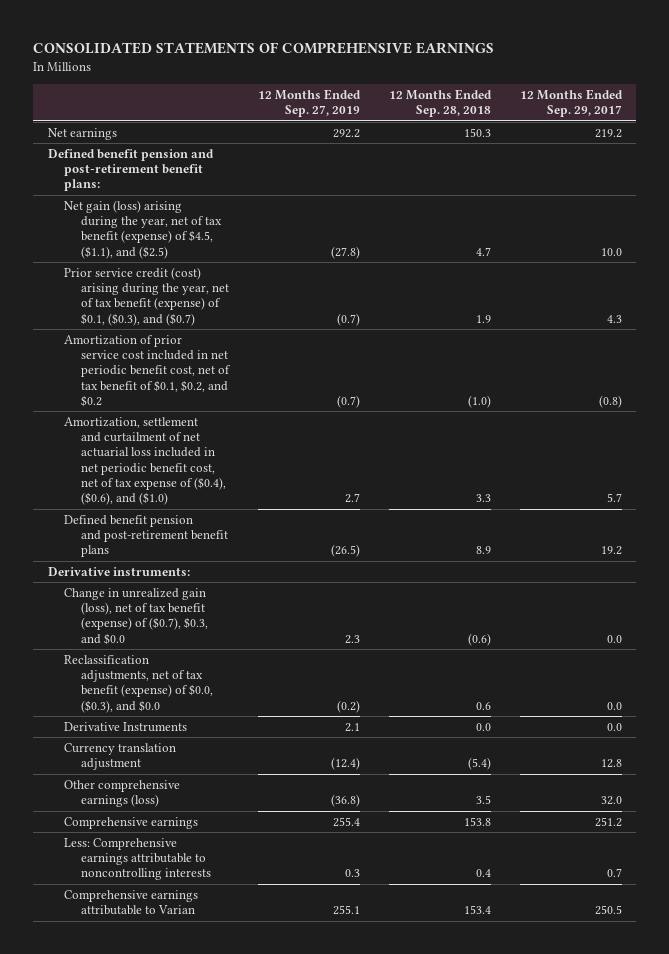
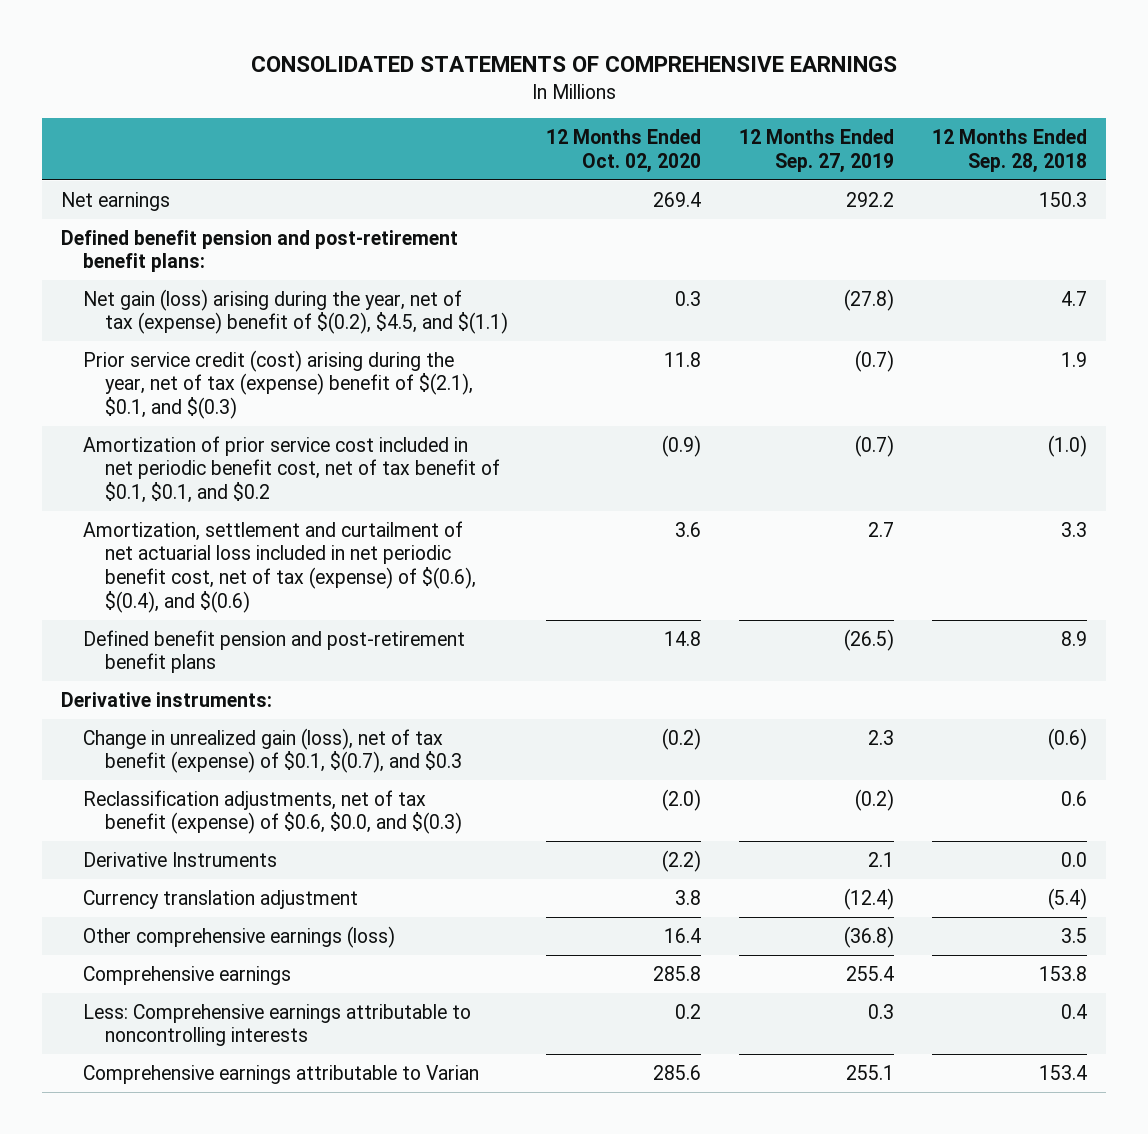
- | 12 Months Ended Sep. 27, 2019 | 12 Months Ended Sep. 28, 2018 | 12 Months Ended Sep. 29, 2017
+ | 12 Months Ended Oct. 02, 2020 | 12 Months Ended Sep. 27, 2019 | 12 Months Ended Sep. 28, 2018
- Net gain (loss) arising during the year, net of tax benefit (expense) of $4.5, ($1.1), and ($2.5) | (27.8) | 4.7 | 10.0
- Prior service credit (cost) arising during the year, net of tax benefit (expense) of $0.1, ($0.3), and ($0.7) | (0.7) | 1.9 | 4.3
- Amortization of prior service cost included in net periodic benefit cost, net of tax benefit of $0.1, $0.2, and $0.2 | (0.7) | (1.0) | (0.8)
- Amortization, settlement and curtailment of net actuarial loss included in net periodic benefit cost, net of tax expense of ($0.4), ($0.6), and ($1.0) | 2.7 | 3.3 | 5.7
+ Net gain (loss) arising during the year, net of tax (expense) benefit of $(0.2), $4.5, and $(1.1) | 0.3 | (27.8) | 4.7
+ Prior service credit (cost) arising during the year, net of tax (expense) benefit of $(2.1), $0.1, and $(0.3) | 11.8 | (0.7) | 1.9
+ Amortization of prior service cost included in net periodic benefit cost, net of tax benefit of $0.1, $0.1, and $0.2 | (0.9) | (0.7) | (1.0)
+ Amortization, settlement and curtailment of net actuarial loss included in net periodic benefit cost, net of tax (expense) of $(0.6), $(0.4), and $(0.6) | 3.6 | 2.7 | 3.3
- Change in unrealized gain (loss), net of tax benefit (expense) of ($0.7), $0.3, and $0.0 | 2.3 | (0.6) | 0.0
- Reclassification adjustments, net of tax benefit (expense) of $0.0, ($0.3), and $0.0 | (0.2) | 0.6 | 0.0
+ Change in unrealized gain (loss), net of tax benefit (expense) of $0.1, $(0.7), and $0.3 | (0.2) | 2.3 | (0.6)
+ Reclassification adjustments, net of tax benefit (expense) of $0.6, $0.0, and $(0.3) | (2.0) | (0.2) | 0.6

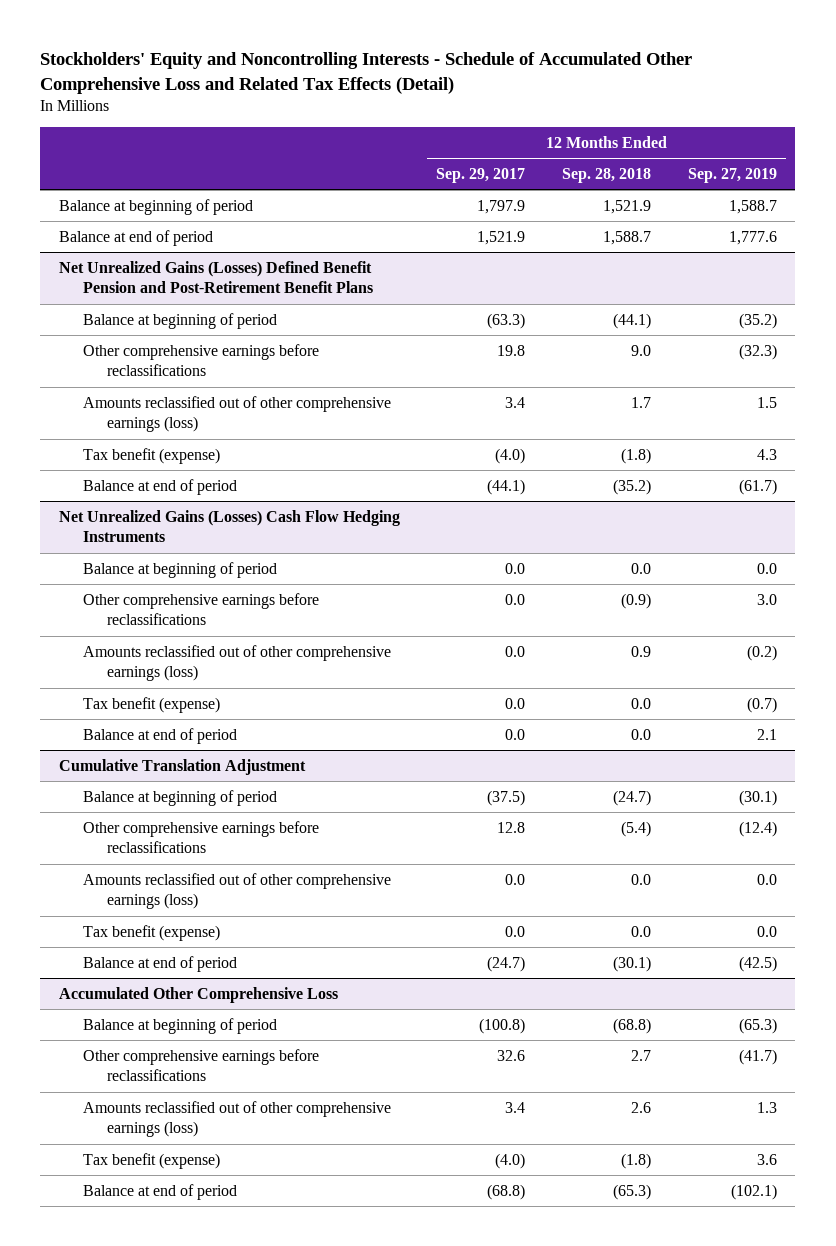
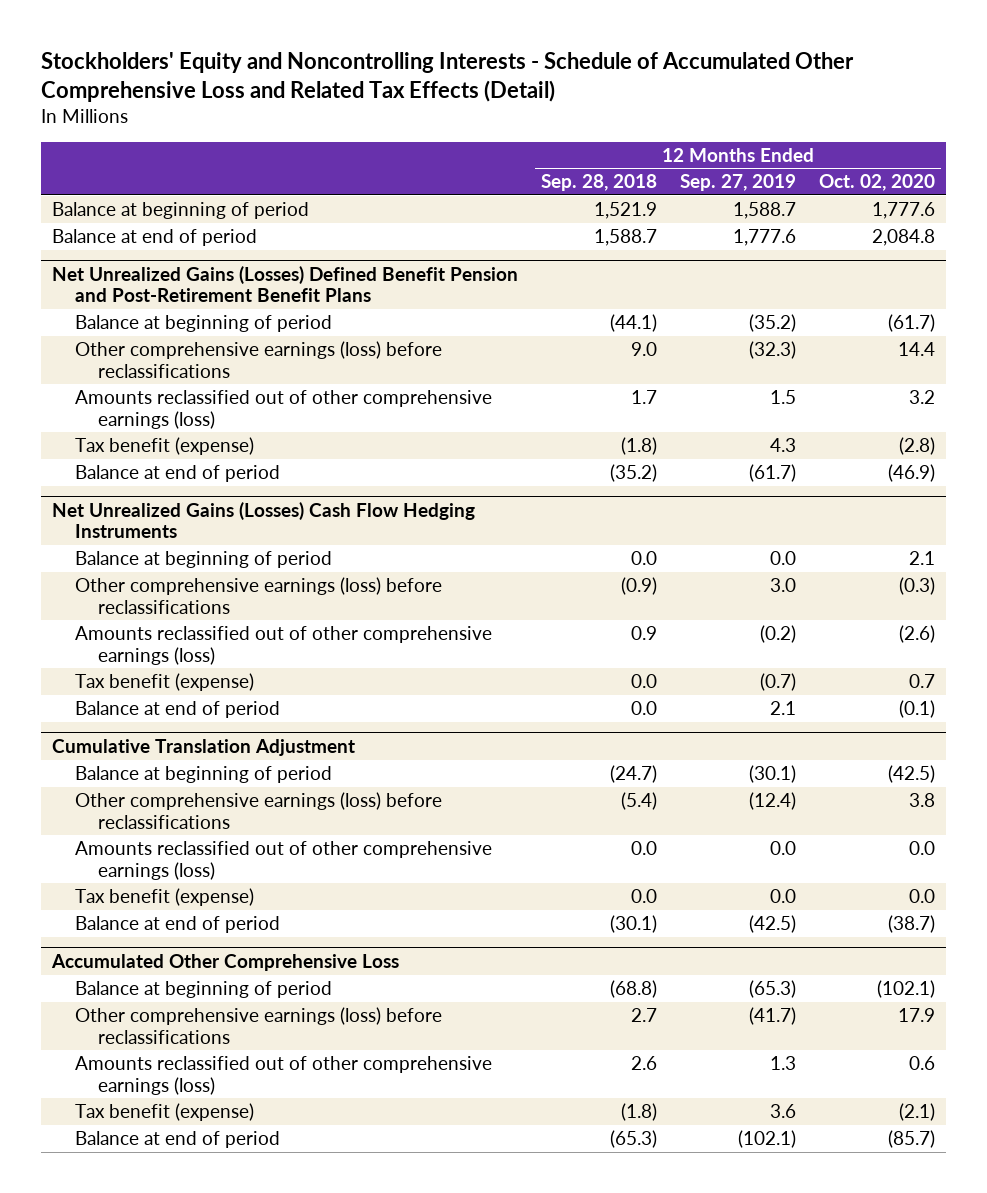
- | 12 Months Ended Sep. 29, 2017 | 12 Months Ended Sep. 28, 2018 | 12 Months Ended Sep. 27, 2019
+ | 12 Months Ended Sep. 28, 2018 | 12 Months Ended Sep. 27, 2019 | 12 Months Ended Oct. 02, 2020
@ Net Unrealized Gains (Losses) Defined Benefit Pension and Post-Retirement Benefit Plans
- Other comprehensive earnings before reclassifications | 19.8 | 9.0 | (32.3)
+ Other comprehensive earnings (loss) before reclassifications | 9.0 | (32.3) | 14.4
@ Net Unrealized Gains (Losses) Cash Flow Hedging Instruments
- Other comprehensive earnings before reclassifications | 0.0 | (0.9) | 3.0
+ Other comprehensive earnings (loss) before reclassifications | (0.9) | 3.0 | (0.3)
@ Cumulative Translation Adjustment
- Other comprehensive earnings before reclassifications | 12.8 | (5.4) | (12.4)
+ Other comprehensive earnings (loss) before reclassifications | (5.4) | (12.4) | 3.8
@ Accumulated Other Comprehensive Loss
- Other comprehensive earnings before reclassifications | 32.6 | 2.7 | (41.7)
+ Other comprehensive earnings (loss) before reclassifications | 2.7 | (41.7) | 17.9

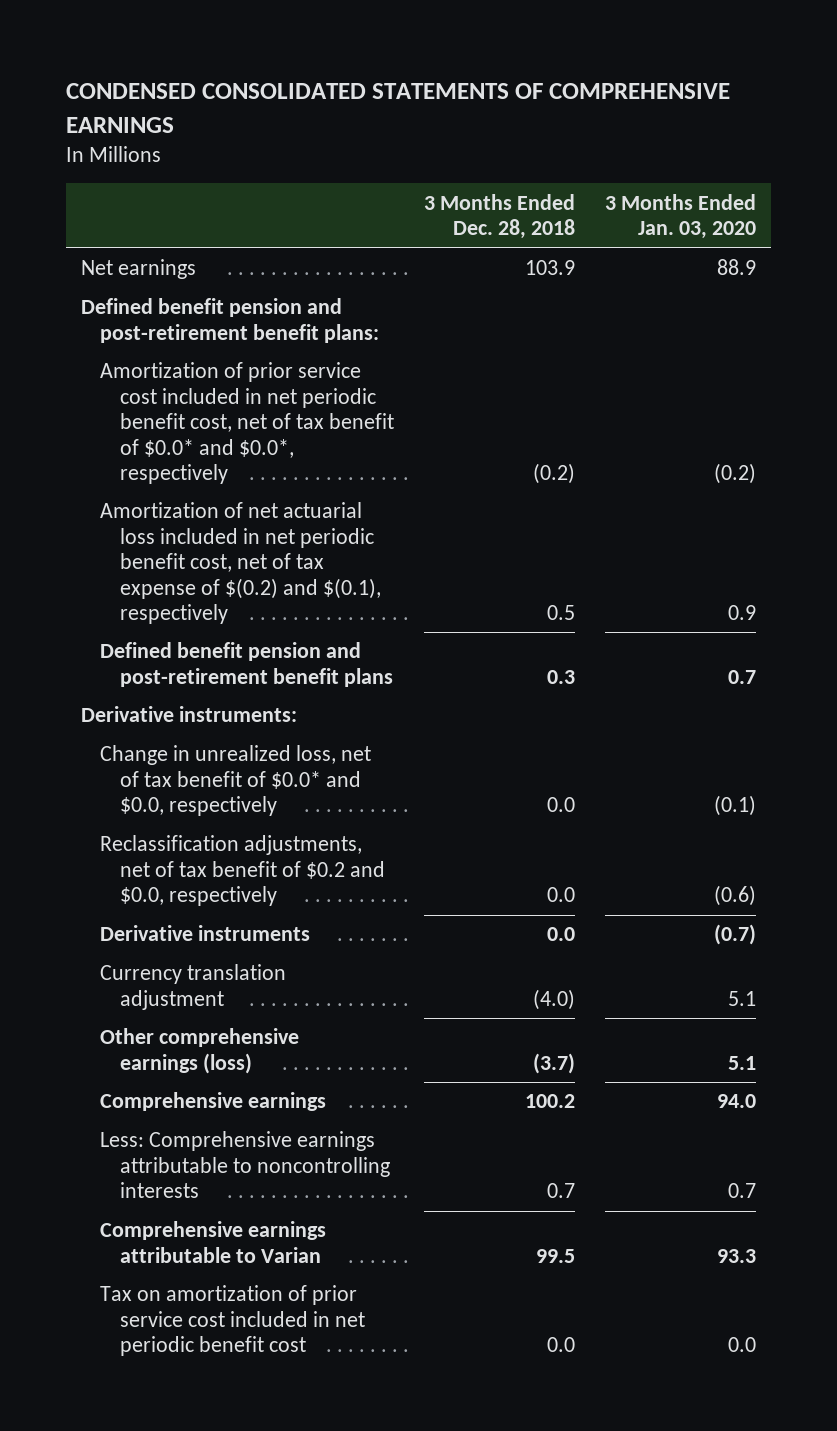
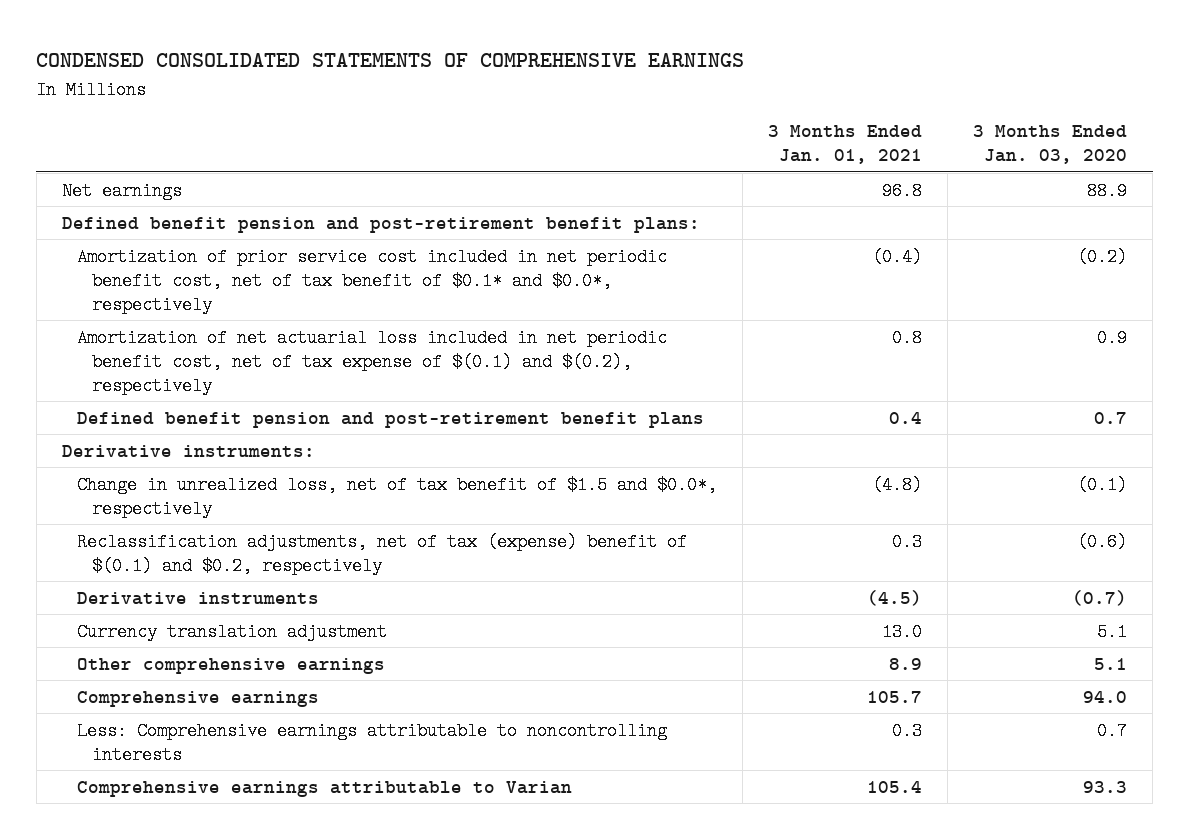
- | 3 Months Ended Dec. 28, 2018 | 3 Months Ended Jan. 03, 2020
+ | 3 Months Ended Jan. 01, 2021 | 3 Months Ended Jan. 03, 2020
- Amortization of prior service cost included in net periodic benefit cost, net of tax benefit of $0.0* and $0.0*, respectively | (0.2) | (0.2)
- Amortization of net actuarial loss included in net periodic benefit cost, net of tax expense of $(0.2) and $(0.1), respectively | 0.5 | 0.9
+ Amortization of prior service cost included in net periodic benefit cost, net of tax benefit of $0.1* and $0.0*, respectively | (0.4) | (0.2)
+ Amortization of net actuarial loss included in net periodic benefit cost, net of tax expense of $(0.1) and $(0.2), respectively | 0.8 | 0.9
- Change in unrealized loss, net of tax benefit of $0.0* and $0.0, respectively | 0.0 | (0.1)
- Reclassification adjustments, net of tax benefit of $0.2 and $0.0, respectively | 0.0 | (0.6)
+ Change in unrealized loss, net of tax benefit of $1.5 and $0.0*, respectively | (4.8) | (0.1)
+ Reclassification adjustments, net of tax (expense) benefit of $(0.1) and $0.2, respectively | 0.3 | (0.6)
- Other comprehensive earnings (loss) | (3.7) | 5.1
+ Other comprehensive earnings | 8.9 | 5.1
- Tax on amortization of prior service cost included in net periodic benefit cost | 0.0 | 0.0

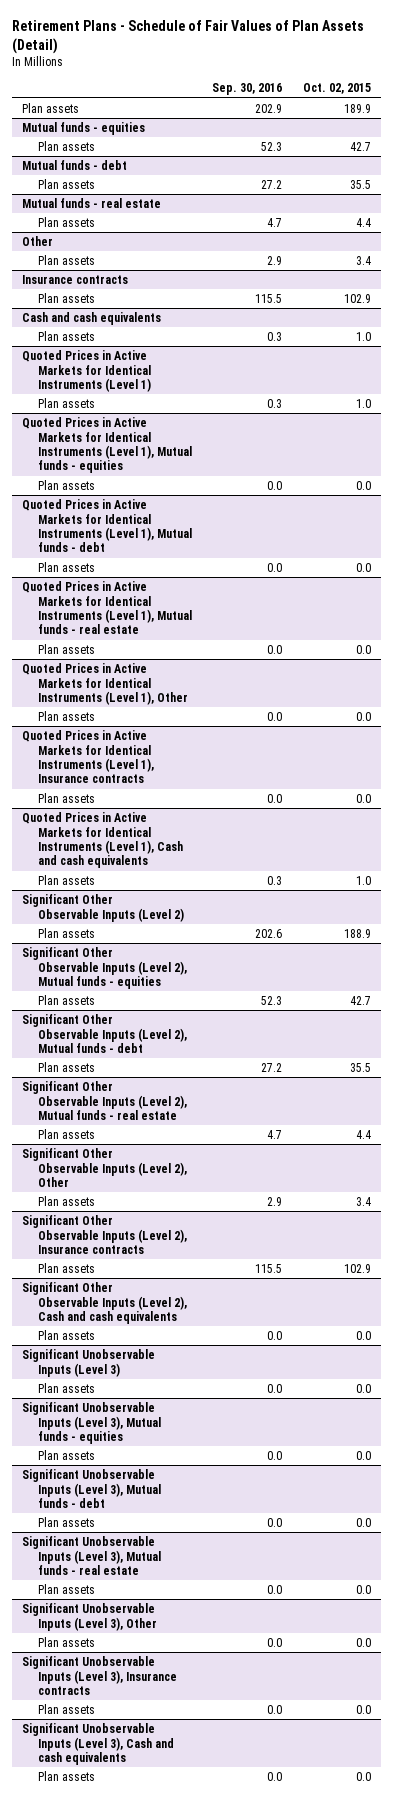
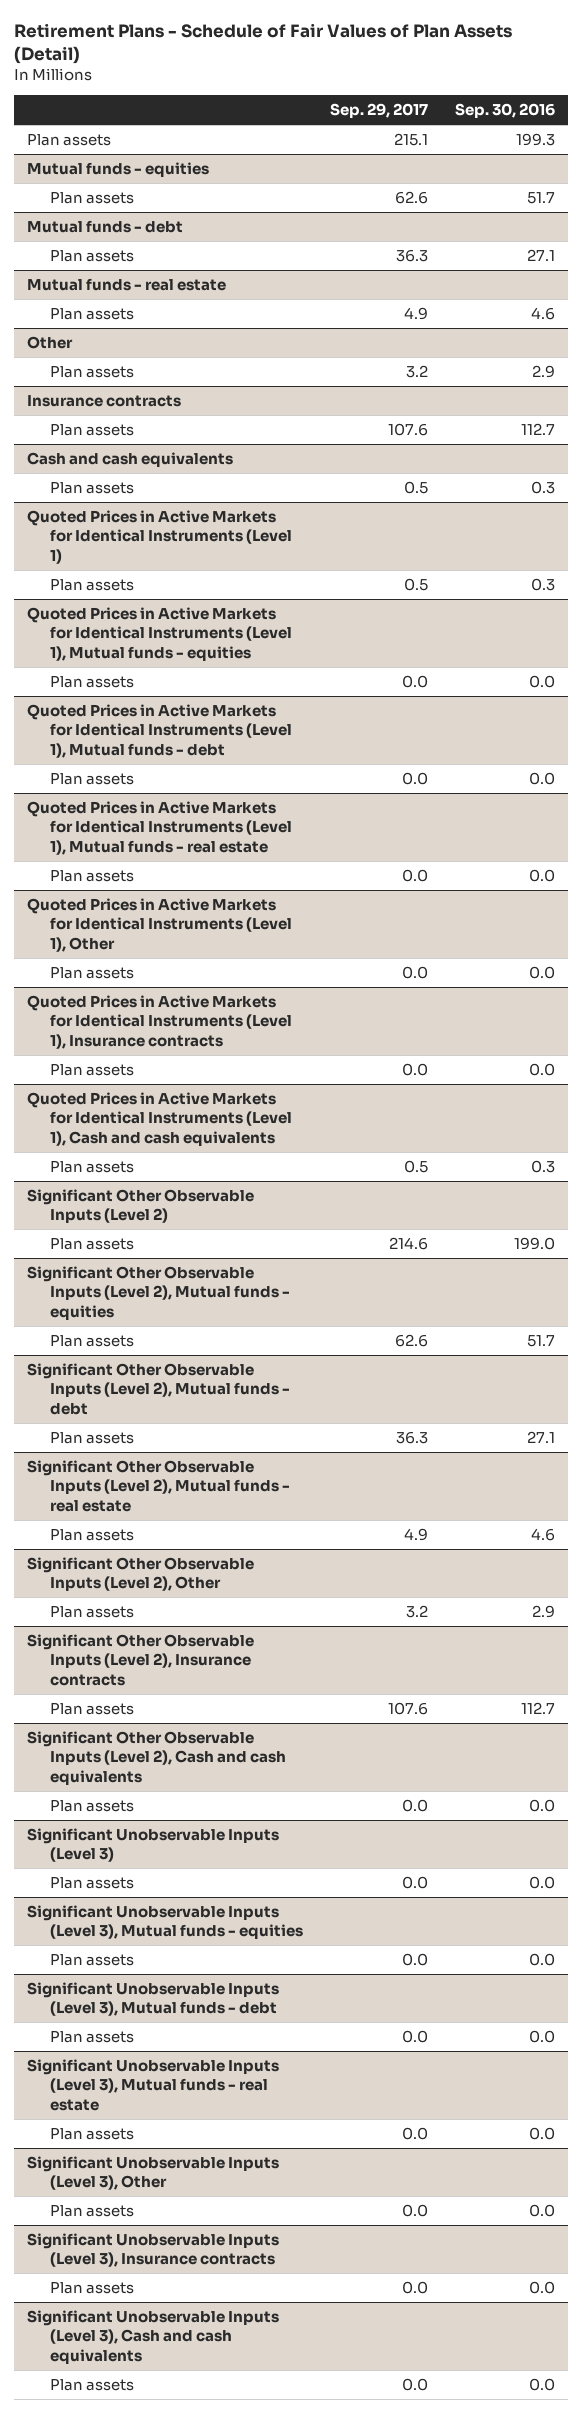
- | Sep. 30, 2016 | Oct. 02, 2015
+ | Sep. 29, 2017 | Sep. 30, 2016
- Plan assets | 202.9 | 189.9
+ Plan assets | 215.1 | 199.3
@ Mutual funds - equities
- Plan assets | 52.3 | 42.7
+ Plan assets | 62.6 | 51.7
@ Mutual funds - debt
- Plan assets | 27.2 | 35.5
+ Plan assets | 36.3 | 27.1
@ Mutual funds - real estate
- Plan assets | 4.7 | 4.4
+ Plan assets | 4.9 | 4.6
@ Insurance contracts
- Plan assets | 115.5 | 102.9
+ Plan assets | 107.6 | 112.7
@ Significant Other Observable Inputs (Level 2)
- Plan assets | 202.6 | 188.9
+ Plan assets | 214.6 | 199.0
@ Significant Other Observable Inputs (Level 2), Mutual funds - equities
- Plan assets | 52.3 | 42.7
+ Plan assets | 62.6 | 51.7
@ Significant Other Observable Inputs (Level 2), Mutual funds - debt
- Plan assets | 27.2 | 35.5
+ Plan assets | 36.3 | 27.1
@ Significant Other Observable Inputs (Level 2), Mutual funds - real estate
- Plan assets | 4.7 | 4.4
+ Plan assets | 4.9 | 4.6
@ Significant Other Observable Inputs (Level 2), Insurance contracts
- Plan assets | 115.5 | 102.9
+ Plan assets | 107.6 | 112.7

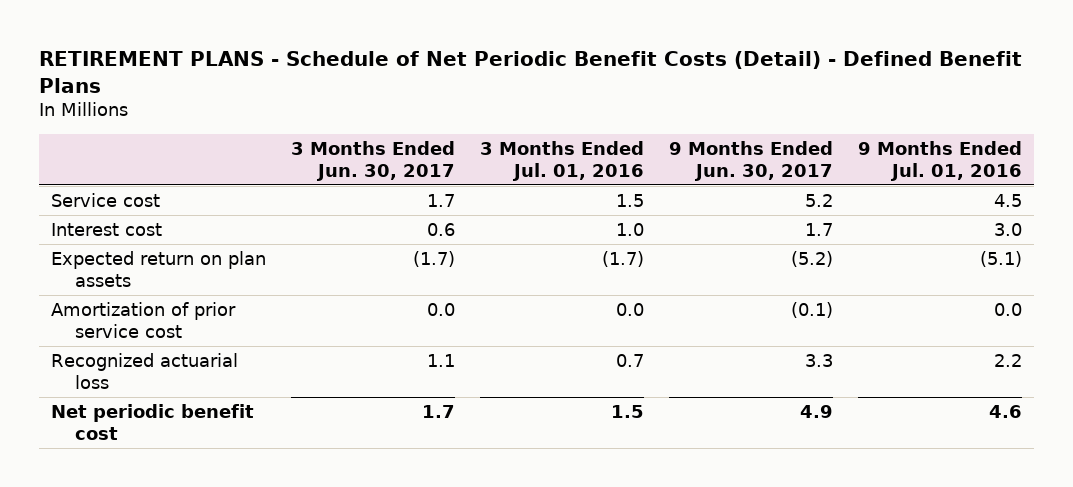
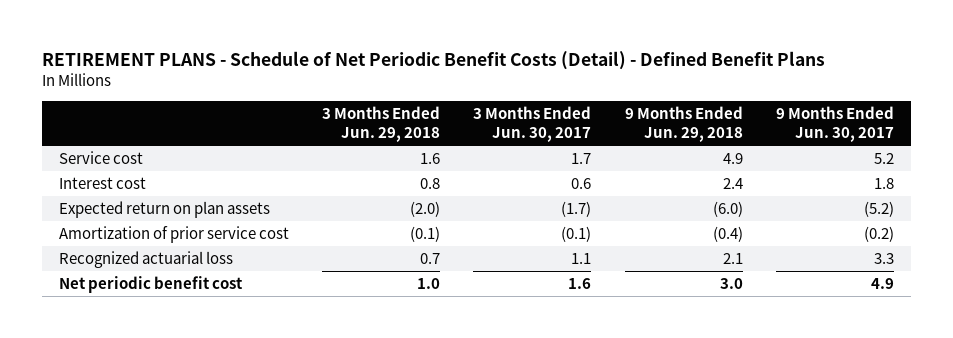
- | 3 Months Ended Jun. 30, 2017 | 3 Months Ended Jul. 01, 2016 | 9 Months Ended Jun. 30, 2017 | 9 Months Ended Jul. 01, 2016
+ | 3 Months Ended Jun. 29, 2018 | 3 Months Ended Jun. 30, 2017 | 9 Months Ended Jun. 29, 2018 | 9 Months Ended Jun. 30, 2017
- Interest cost | 0.6 | 1.0 | 1.7 | 3.0
+ Interest cost | 0.8 | 0.6 | 2.4 | 1.8
- Amortization of prior service cost | 0.0 | 0.0 | (0.1) | 0.0
+ Amortization of prior service cost | (0.1) | (0.1) | (0.4) | (0.2)
- Net periodic benefit cost | 1.7 | 1.5 | 4.9 | 4.6
+ Net periodic benefit cost | 1.0 | 1.6 | 3.0 | 4.9

